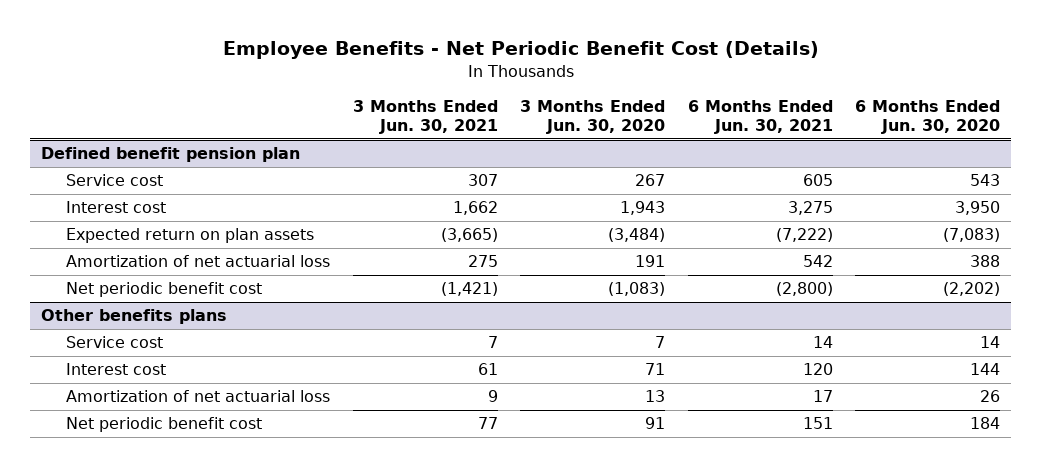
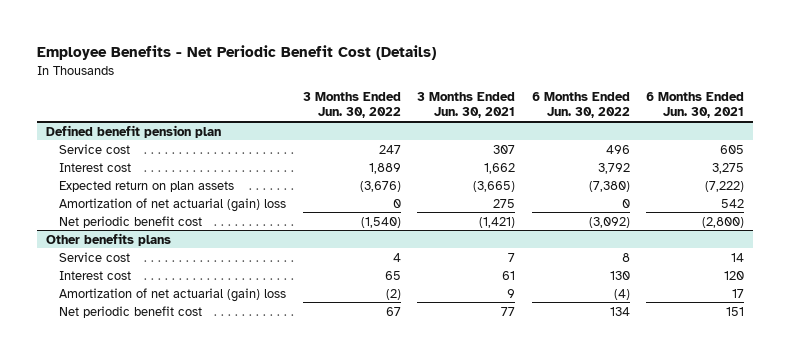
- | 3 Months Ended Jun. 30, 2021 | 3 Months Ended Jun. 30, 2020 | 6 Months Ended Jun. 30, 2021 | 6 Months Ended Jun. 30, 2020
+ | 3 Months Ended Jun. 30, 2022 | 3 Months Ended Jun. 30, 2021 | 6 Months Ended Jun. 30, 2022 | 6 Months Ended Jun. 30, 2021
@ Defined benefit pension plan
- Amortization of net actuarial loss | 275 | 191 | 542 | 388
+ Amortization of net actuarial (gain) loss | 0 | 275 | 0 | 542
@ Other benefits plans
- Amortization of net actuarial loss | 9 | 13 | 17 | 26
+ Amortization of net actuarial (gain) loss | (2) | 9 | (4) | 17

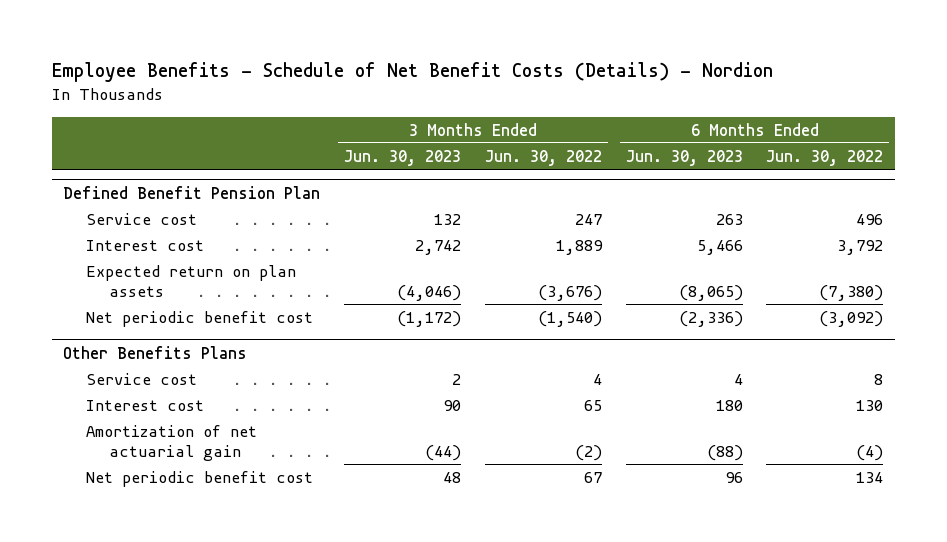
- Employee Benefits - Net Periodic Benefit Cost (Details)
+ Employee Benefits - Schedule of Net Benefit Costs (Details) - Nordion
- | 3 Months Ended Jun. 30, 2022 | 3 Months Ended Jun. 30, 2021 | 6 Months Ended Jun. 30, 2022 | 6 Months Ended Jun. 30, 2021
+ | 3 Months Ended Jun. 30, 2023 | 3 Months Ended Jun. 30, 2022 | 6 Months Ended Jun. 30, 2023 | 6 Months Ended Jun. 30, 2022
- Defined benefit pension plan
+ Defined Benefit Pension Plan
- Amortization of net actuarial (gain) loss | 0 | 275 | 0 | 542
- Other benefits plans
+ Other Benefits Plans
- Amortization of net actuarial (gain) loss | (2) | 9 | (4) | 17
+ Amortization of net actuarial gain | (44) | (2) | (88) | (4)

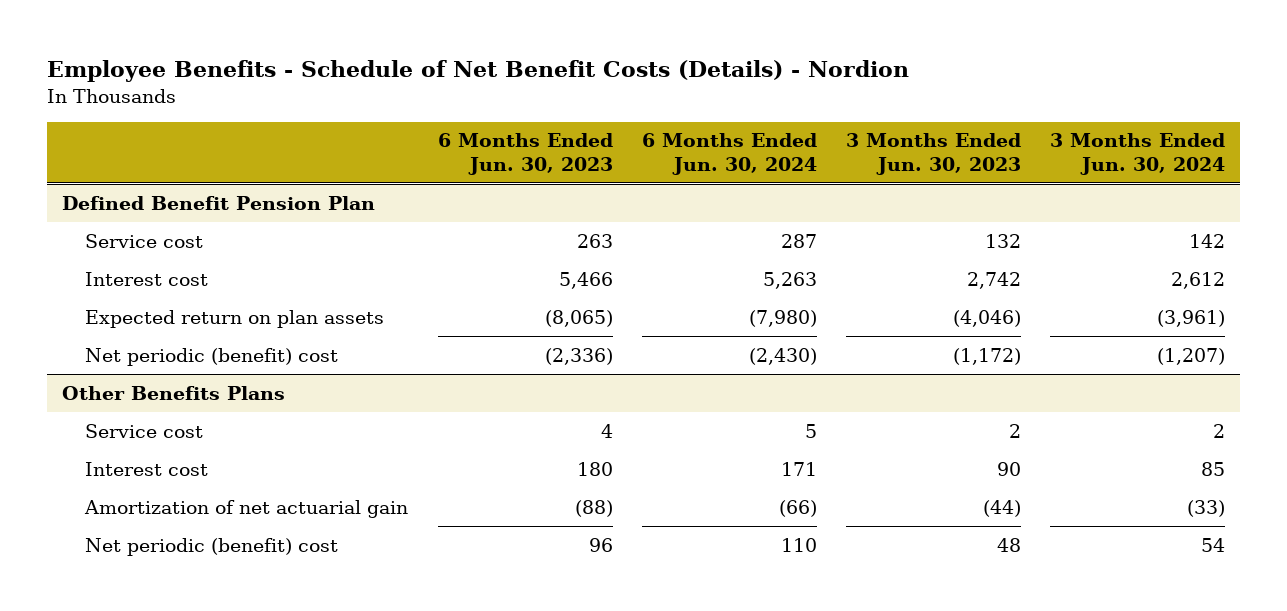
- | 3 Months Ended Jun. 30, 2023 | 3 Months Ended Jun. 30, 2022 | 6 Months Ended Jun. 30, 2023 | 6 Months Ended Jun. 30, 2022
+ | 6 Months Ended Jun. 30, 2023 | 6 Months Ended Jun. 30, 2024 | 3 Months Ended Jun. 30, 2023 | 3 Months Ended Jun. 30, 2024
@ Defined Benefit Pension Plan
- Net periodic benefit cost | (1,172) | (1,540) | (2,336) | (3,092)
+ Net periodic (benefit) cost | (2,336) | (2,430) | (1,172) | (1,207)
@ Other Benefits Plans
- Net periodic benefit cost | 48 | 67 | 96 | 134
+ Net periodic (benefit) cost | 96 | 110 | 48 | 54

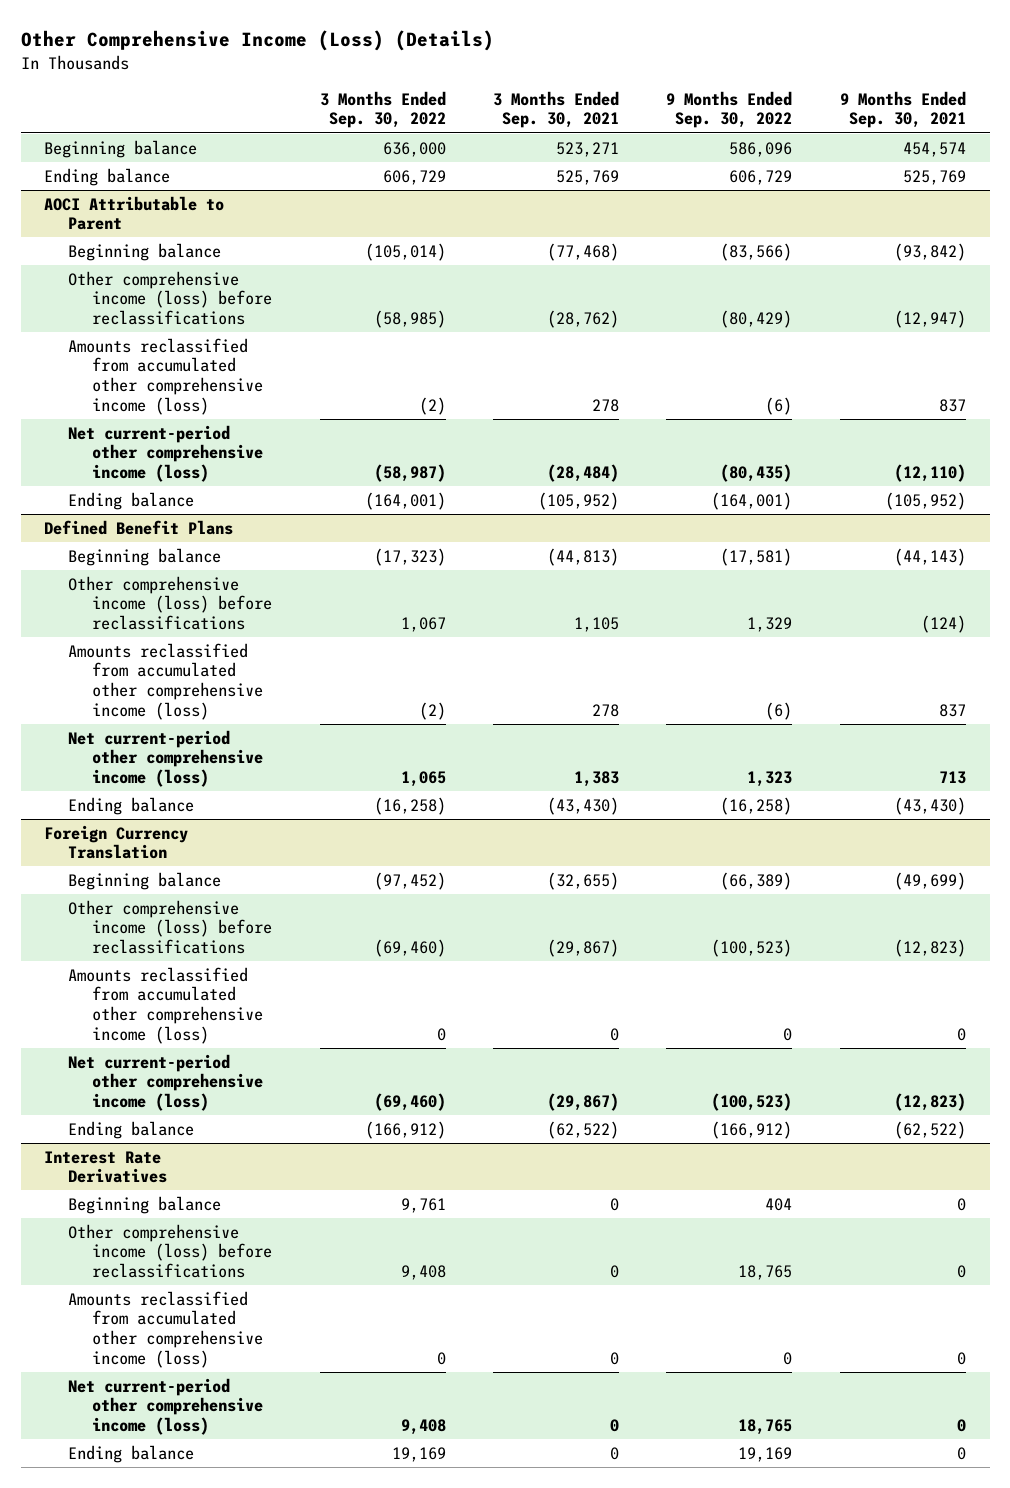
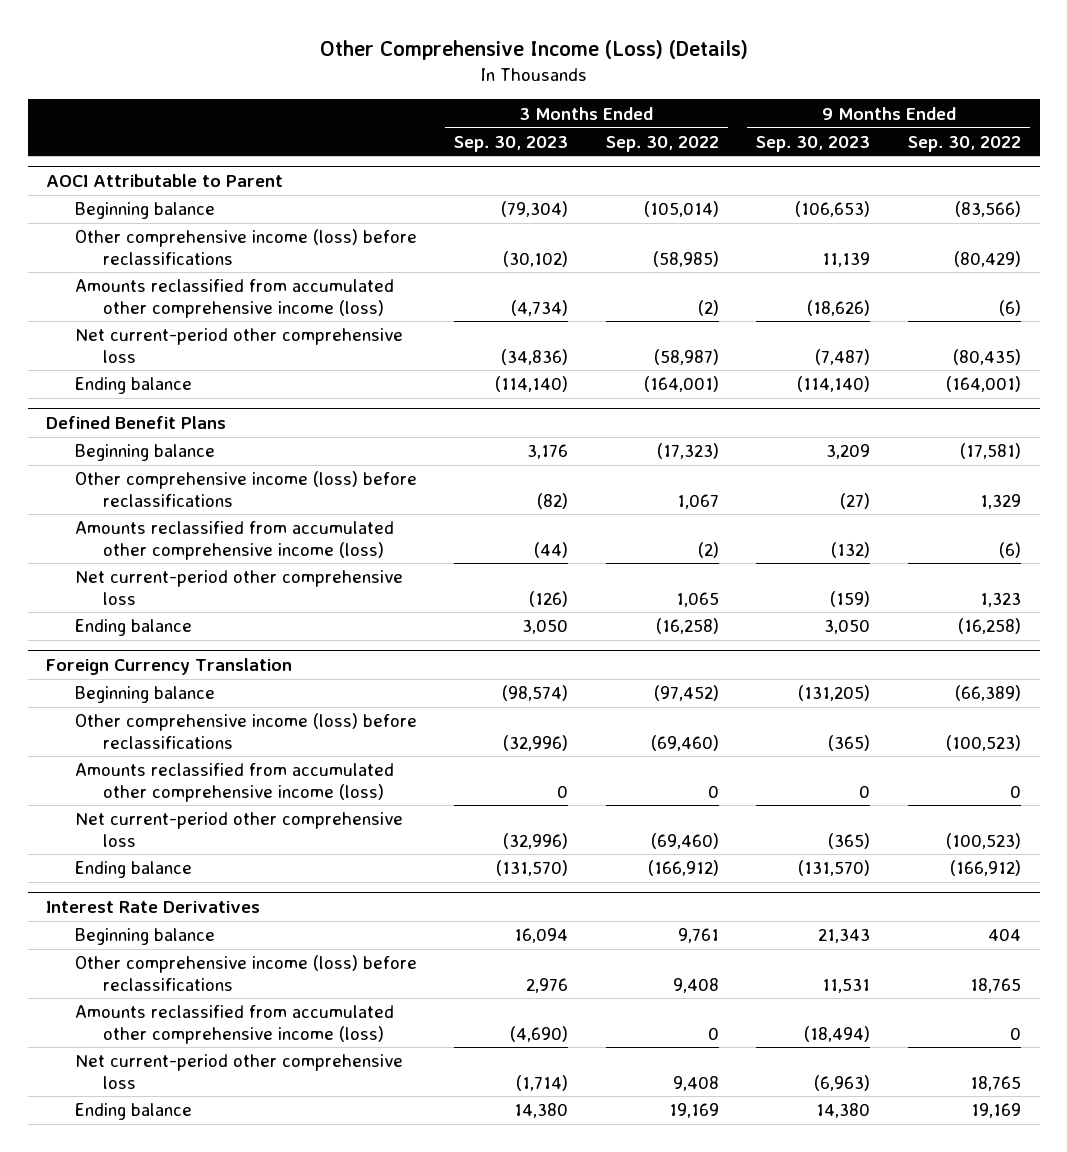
- | 3 Months Ended Sep. 30, 2022 | 3 Months Ended Sep. 30, 2021 | 9 Months Ended Sep. 30, 2022 | 9 Months Ended Sep. 30, 2021
+ | 3 Months Ended Sep. 30, 2023 | 3 Months Ended Sep. 30, 2022 | 9 Months Ended Sep. 30, 2023 | 9 Months Ended Sep. 30, 2022
- Beginning balance | 636,000 | 523,271 | 586,096 | 454,574
- Ending balance | 606,729 | 525,769 | 606,729 | 525,769
@ AOCI Attributable to Parent
- Net current-period other comprehensive income (loss) | (58,987) | (28,484) | (80,435) | (12,110)
+ Net current-period other comprehensive loss | (34,836) | (58,987) | (7,487) | (80,435)
@ Defined Benefit Plans
- Net current-period other comprehensive income (loss) | 1,065 | 1,383 | 1,323 | 713
+ Net current-period other comprehensive loss | (126) | 1,065 | (159) | 1,323
@ Foreign Currency Translation
- Net current-period other comprehensive income (loss) | (69,460) | (29,867) | (100,523) | (12,823)
+ Net current-period other comprehensive loss | (32,996) | (69,460) | (365) | (100,523)
@ Interest Rate Derivatives
- Net current-period other comprehensive income (loss) | 9,408 | 0 | 18,765 | 0
+ Net current-period other comprehensive loss | (1,714) | 9,408 | (6,963) | 18,765

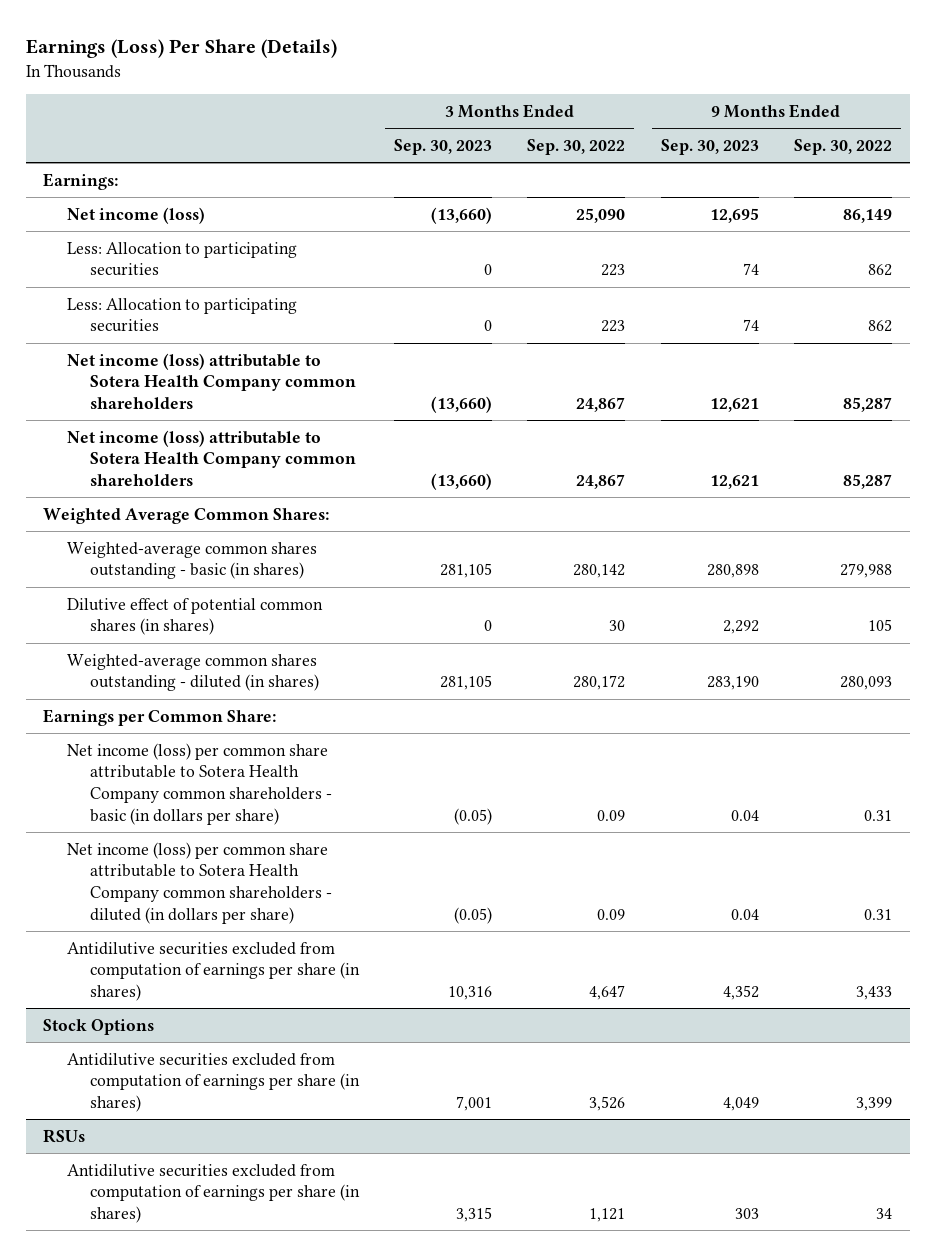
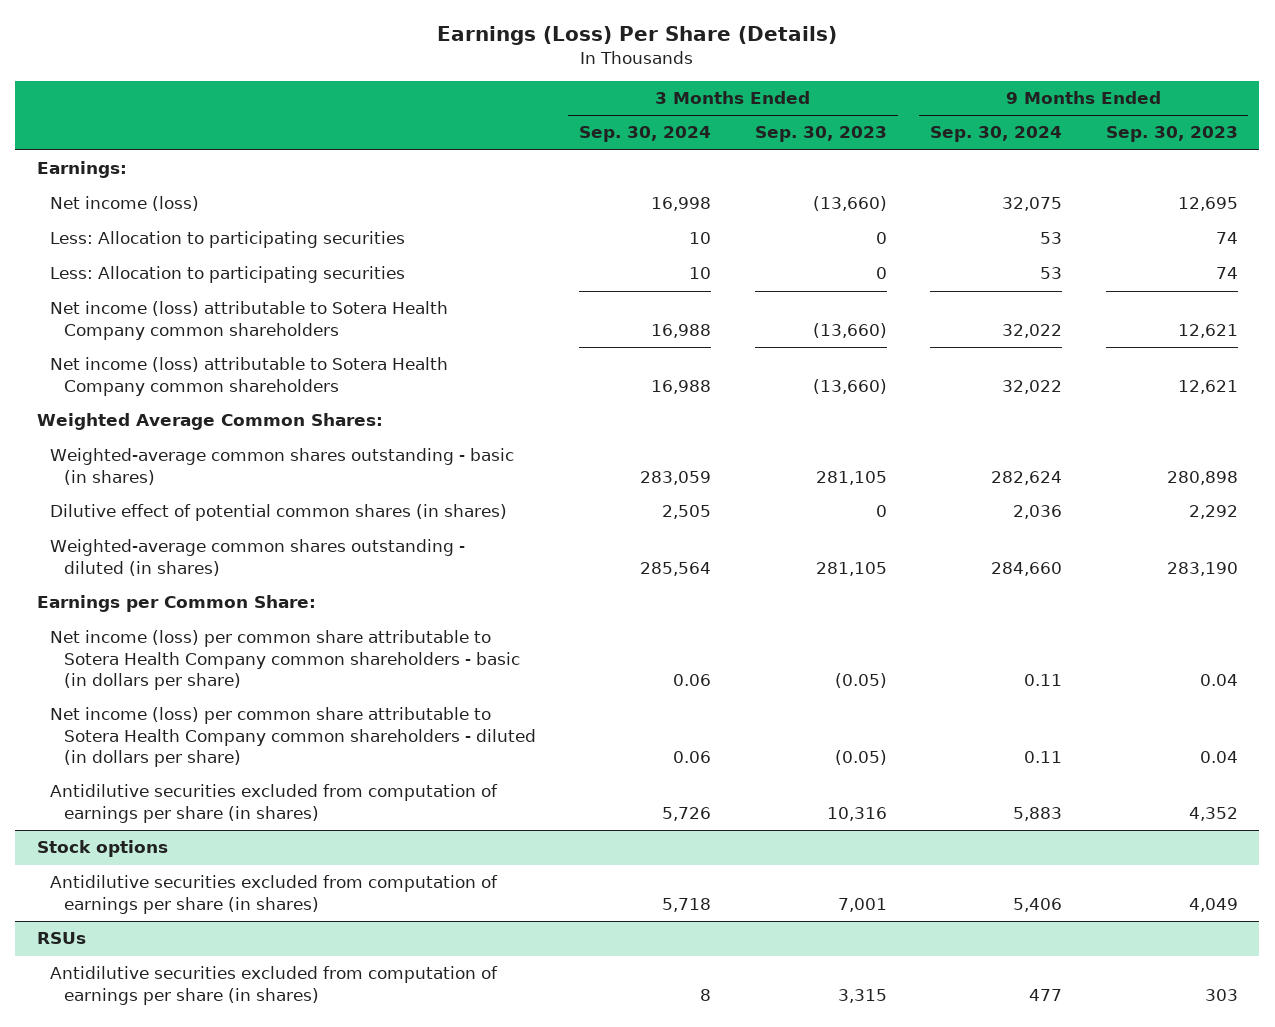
- | 3 Months Ended Sep. 30, 2023 | 3 Months Ended Sep. 30, 2022 | 9 Months Ended Sep. 30, 2023 | 9 Months Ended Sep. 30, 2022
+ | 3 Months Ended Sep. 30, 2024 | 3 Months Ended Sep. 30, 2023 | 9 Months Ended Sep. 30, 2024 | 9 Months Ended Sep. 30, 2023
- Stock Options
+ Stock options

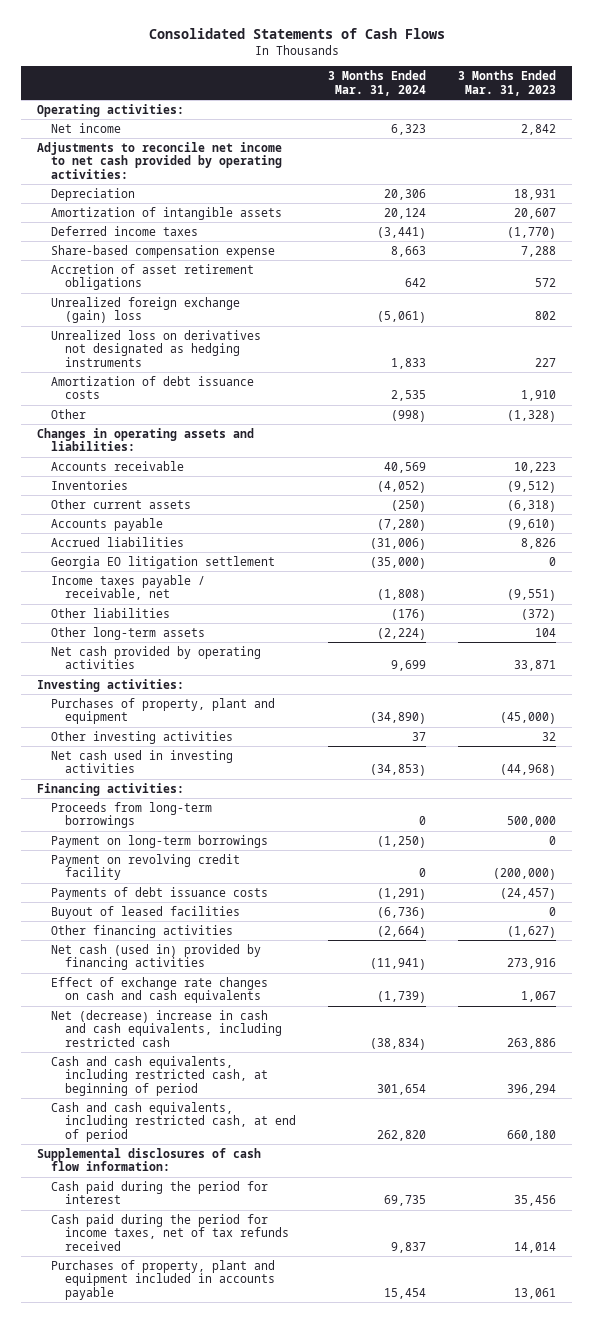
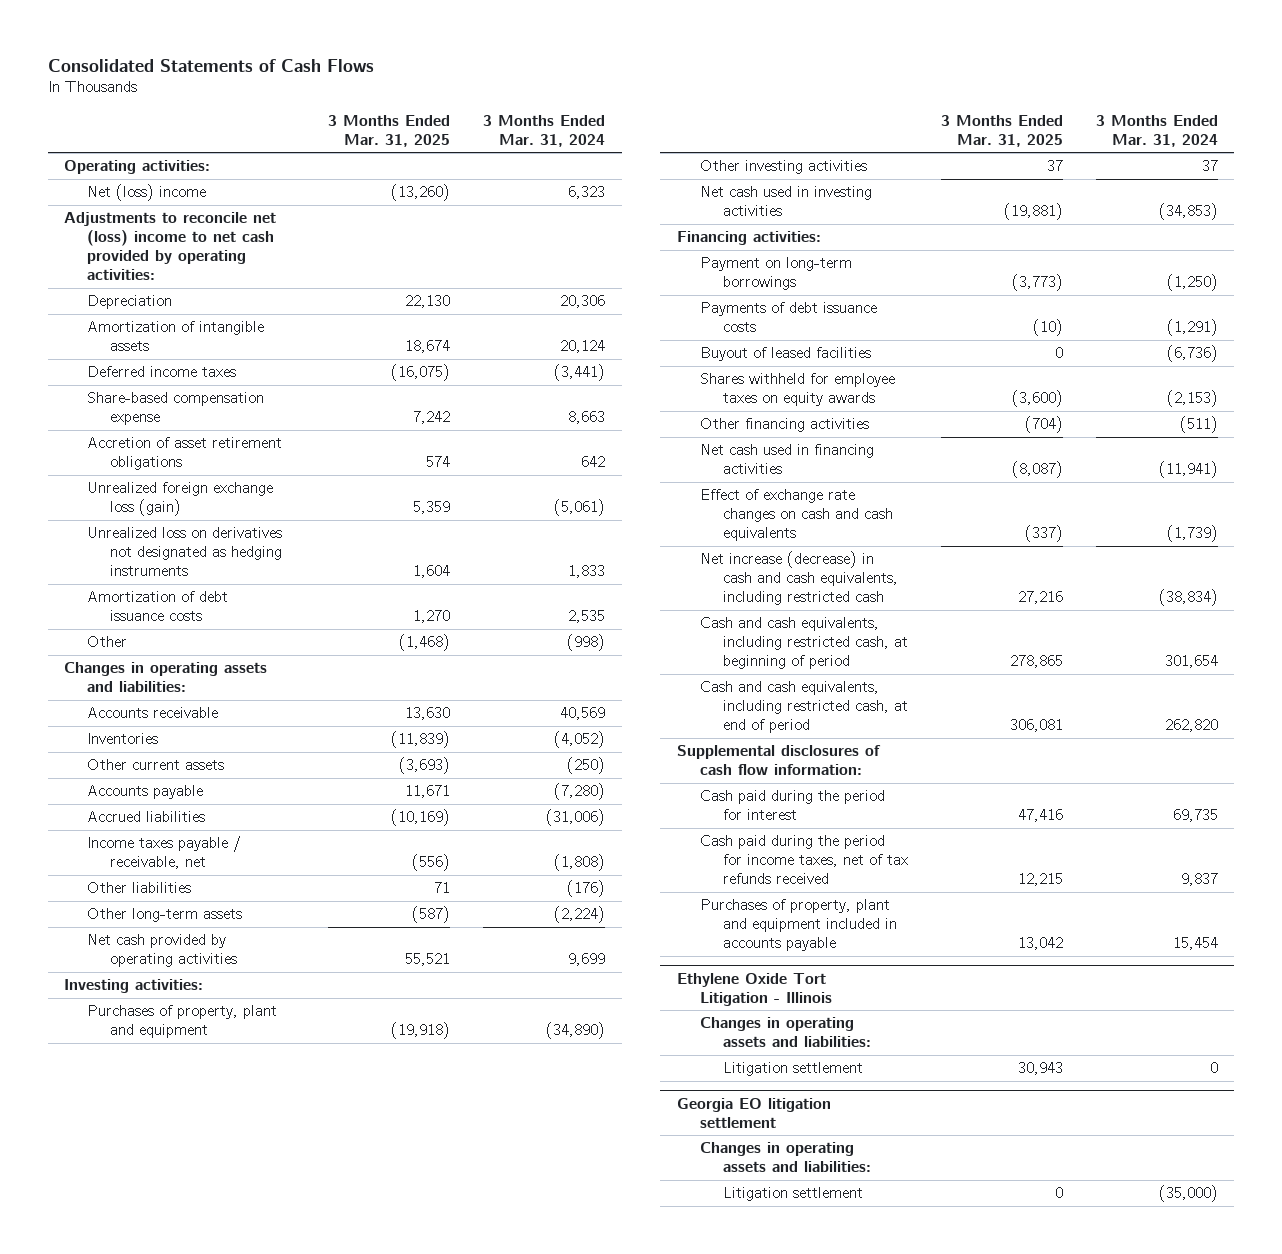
- | 3 Months Ended Mar. 31, 2024 | 3 Months Ended Mar. 31, 2023
+ | 3 Months Ended Mar. 31, 2025 | 3 Months Ended Mar. 31, 2024
- Net income | 6,323 | 2,842
- Adjustments to reconcile net income to net cash provided by operating activities:
+ Net (loss) income | (13,260) | 6,323
+ Adjustments to reconcile net (loss) income to net cash provided by operating activities:
- Unrealized foreign exchange (gain) loss | (5,061) | 802
+ Unrealized foreign exchange loss (gain) | 5,359 | (5,061)
- Georgia EO litigation settlement | (35,000) | 0
- Proceeds from long-term borrowings | 0 | 500,000
- Payment on revolving credit facility | 0 | (200,000)
- Other financing activities | (2,664) | (1,627)
- Net cash (used in) provided by financing activities | (11,941) | 273,916
+ Shares withheld for employee taxes on equity awards | (3,600) | (2,153)
+ Other financing activities | (704) | (511)
+ Net cash used in financing activities | (8,087) | (11,941)
- Net (decrease) increase in cash and cash equivalents, including restricted cash | (38,834) | 263,886
+ Net increase (decrease) in cash and cash equivalents, including restricted cash | 27,216 | (38,834)
+ Ethylene Oxide Tort Litigation - Illinois
+ Changes in operating assets and liabilities:
+ Litigation settlement | 30,943 | 0
+ Georgia EO litigation settlement
+ Changes in operating assets and liabilities:
+ Litigation settlement | 0 | (35,000)

